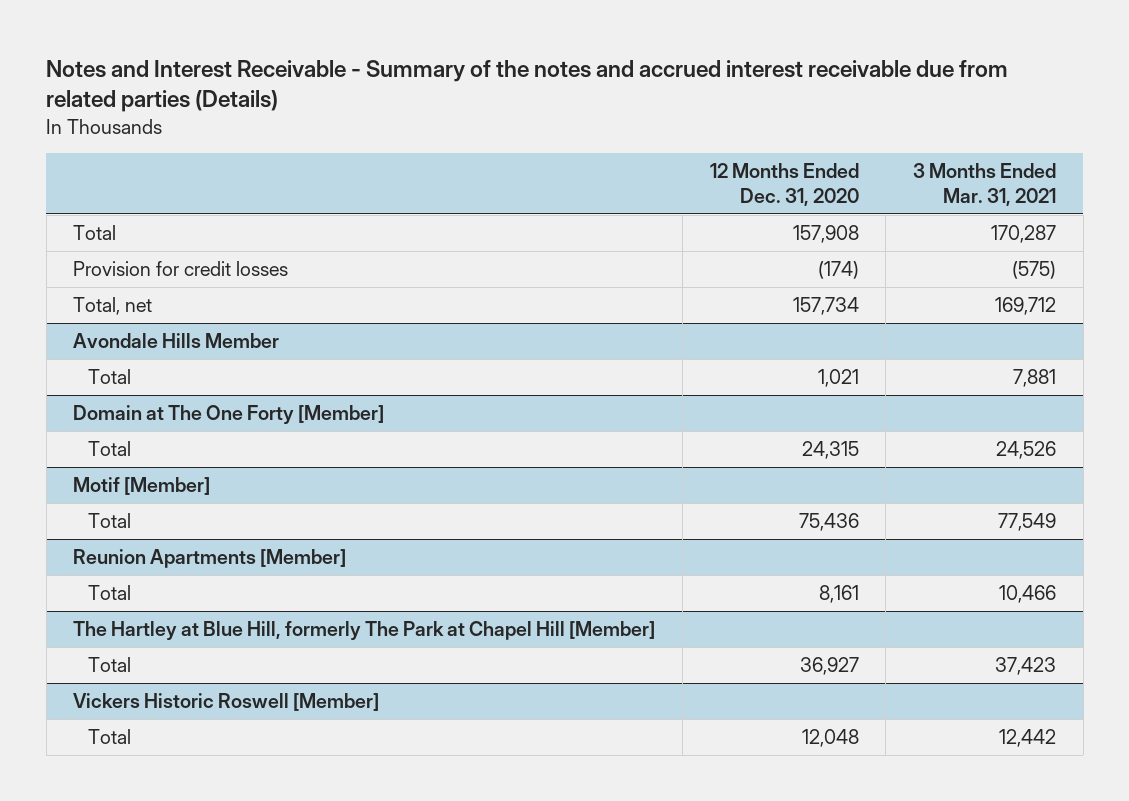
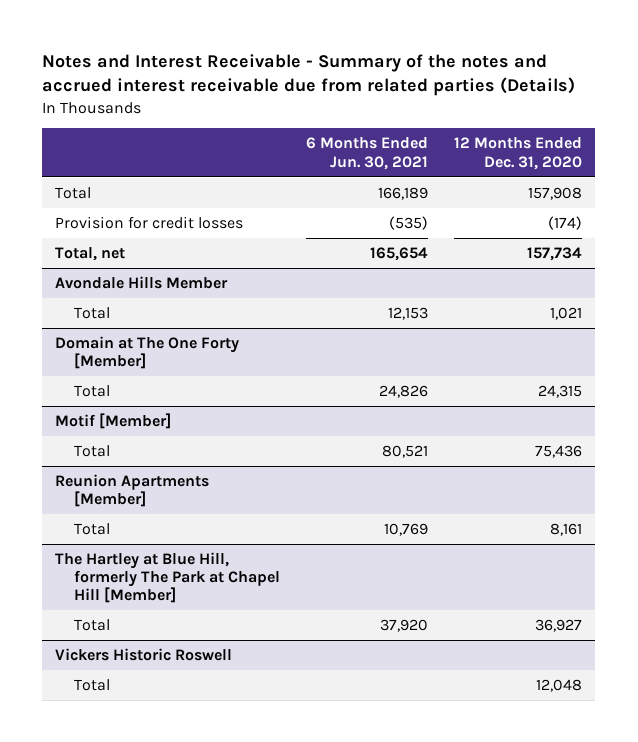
- | 12 Months Ended Dec. 31, 2020 | 3 Months Ended Mar. 31, 2021
+ | 6 Months Ended Jun. 30, 2021 | 12 Months Ended Dec. 31, 2020
- Vickers Historic Roswell [Member]
+ Vickers Historic Roswell

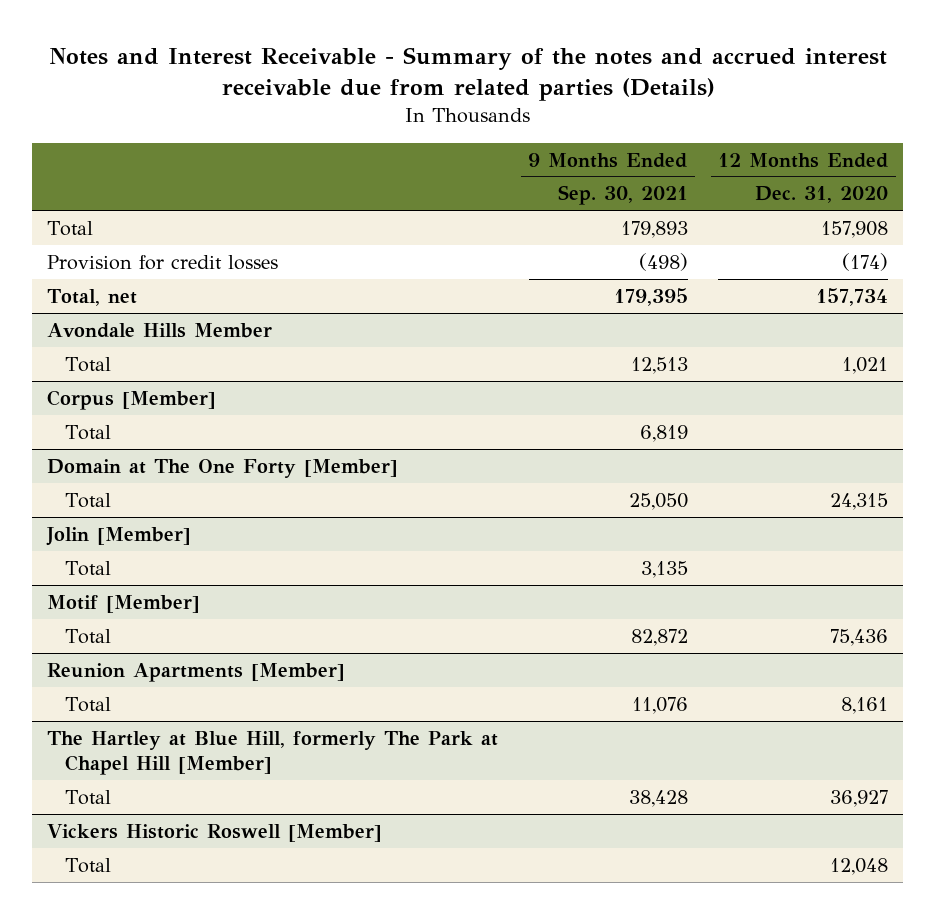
- | 6 Months Ended Jun. 30, 2021 | 12 Months Ended Dec. 31, 2020
+ | 9 Months Ended Sep. 30, 2021 | 12 Months Ended Dec. 31, 2020
+ Corpus [Member]
+ Total | 6,819 |
+ Jolin [Member]
+ Total | 3,135 |
- Vickers Historic Roswell
+ Vickers Historic Roswell [Member]

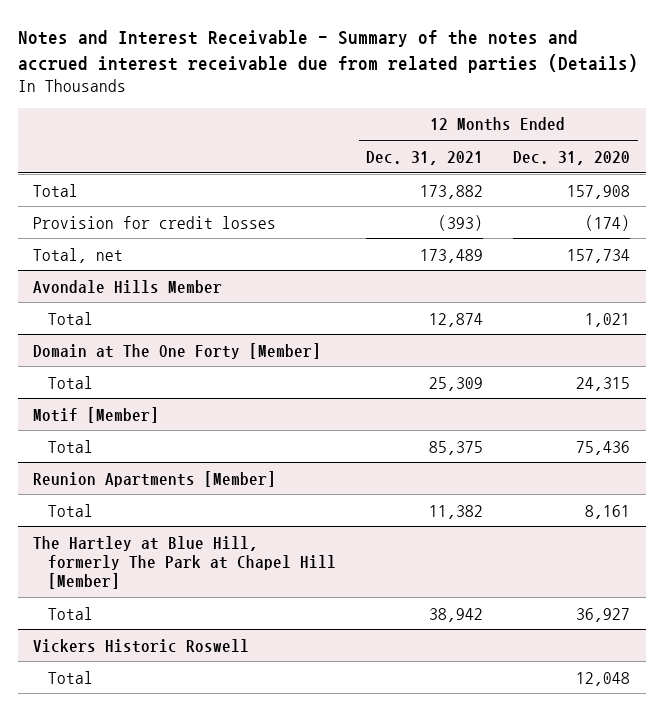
- | 9 Months Ended Sep. 30, 2021 | 12 Months Ended Dec. 31, 2020
+ | 12 Months Ended Dec. 31, 2021 | 12 Months Ended Dec. 31, 2020
- Corpus [Member]
- Total | 6,819 |
- Jolin [Member]
- Total | 3,135 |
- Vickers Historic Roswell [Member]
+ Vickers Historic Roswell

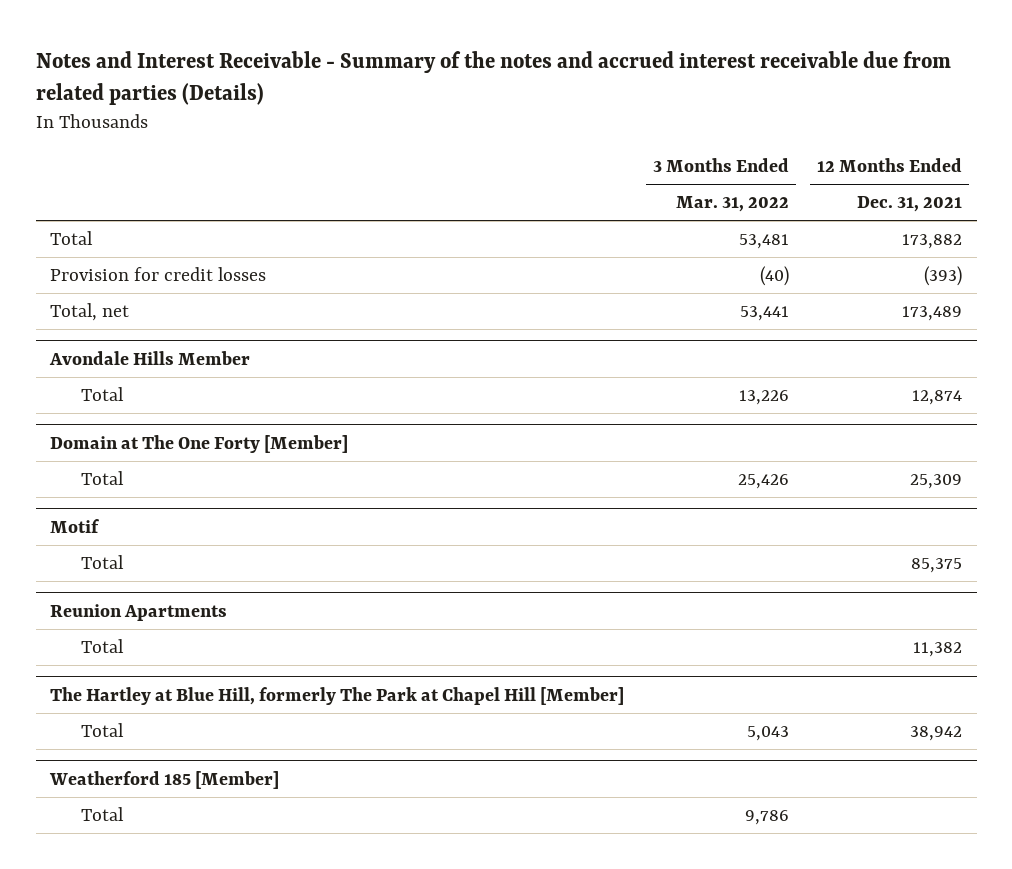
- | 12 Months Ended Dec. 31, 2021 | 12 Months Ended Dec. 31, 2020
+ | 3 Months Ended Mar. 31, 2022 | 12 Months Ended Dec. 31, 2021
- Motif [Member]
+ Motif
- Reunion Apartments [Member]
+ Reunion Apartments
- Vickers Historic Roswell
+ Weatherford 185 [Member]

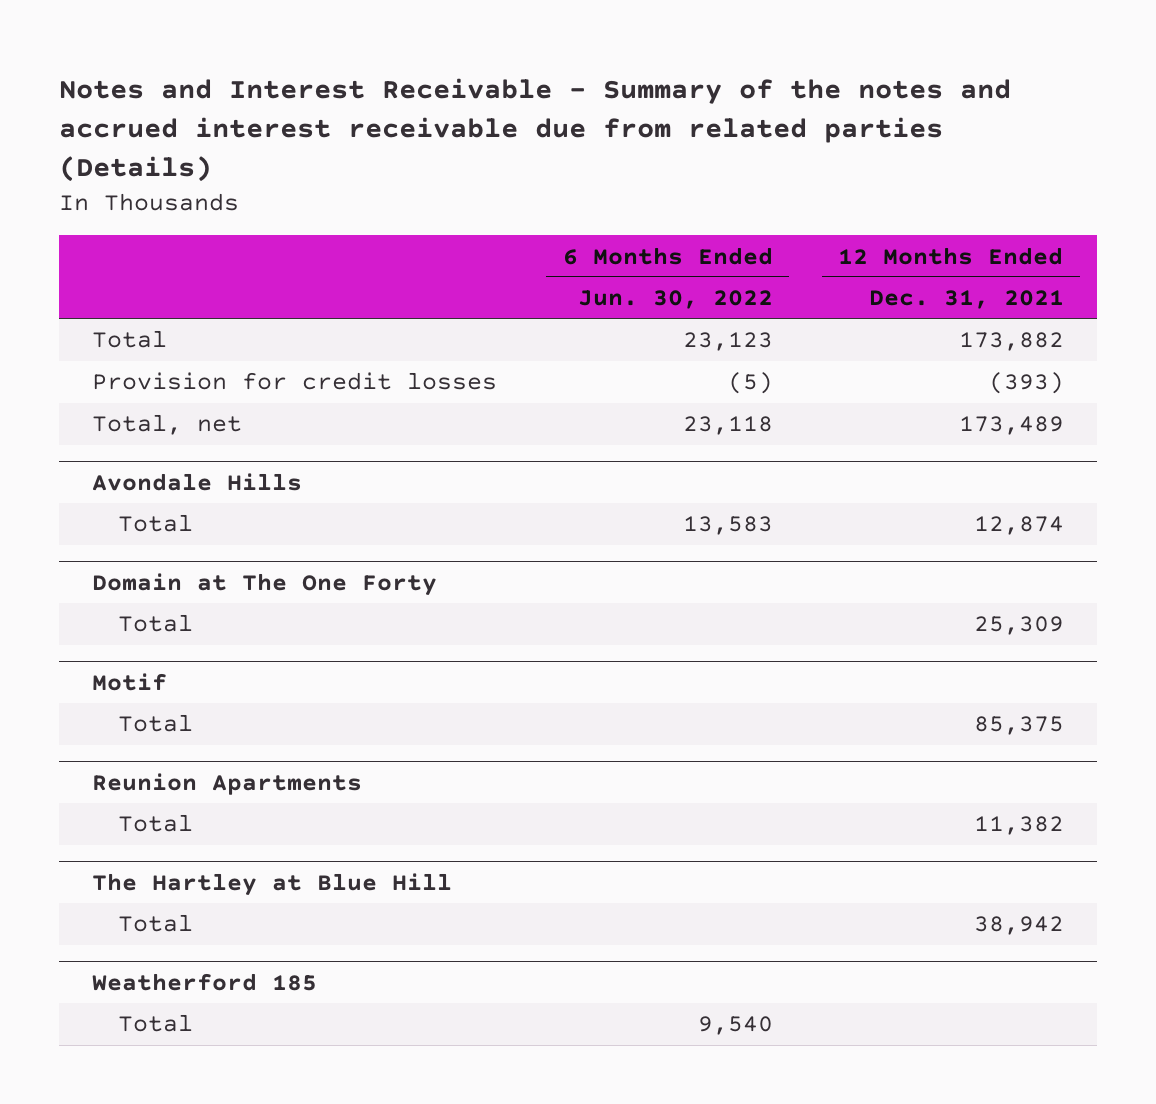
- | 3 Months Ended Mar. 31, 2022 | 12 Months Ended Dec. 31, 2021
+ | 6 Months Ended Jun. 30, 2022 | 12 Months Ended Dec. 31, 2021
- Avondale Hills Member
+ Avondale Hills
- Domain at The One Forty [Member]
+ Domain at The One Forty
- The Hartley at Blue Hill, formerly The Park at Chapel Hill [Member]
+ The Hartley at Blue Hill
- Weatherford 185 [Member]
+ Weatherford 185

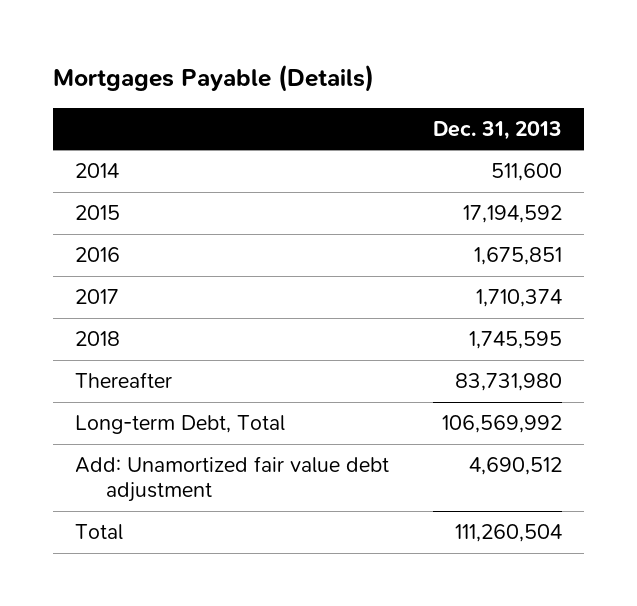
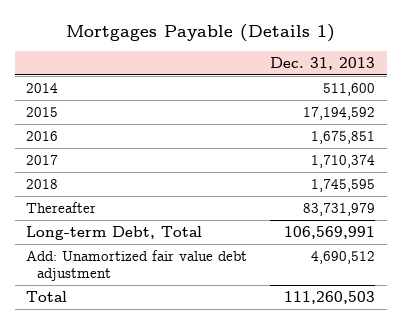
- Mortgages Payable (Details)
+ Mortgages Payable (Details 1)
- Thereafter | 83,731,980
- Long-term Debt, Total | 106,569,992
+ Thereafter | 83,731,979
+ Long-term Debt, Total | 106,569,991
- Total | 111,260,504
+ Total | 111,260,503

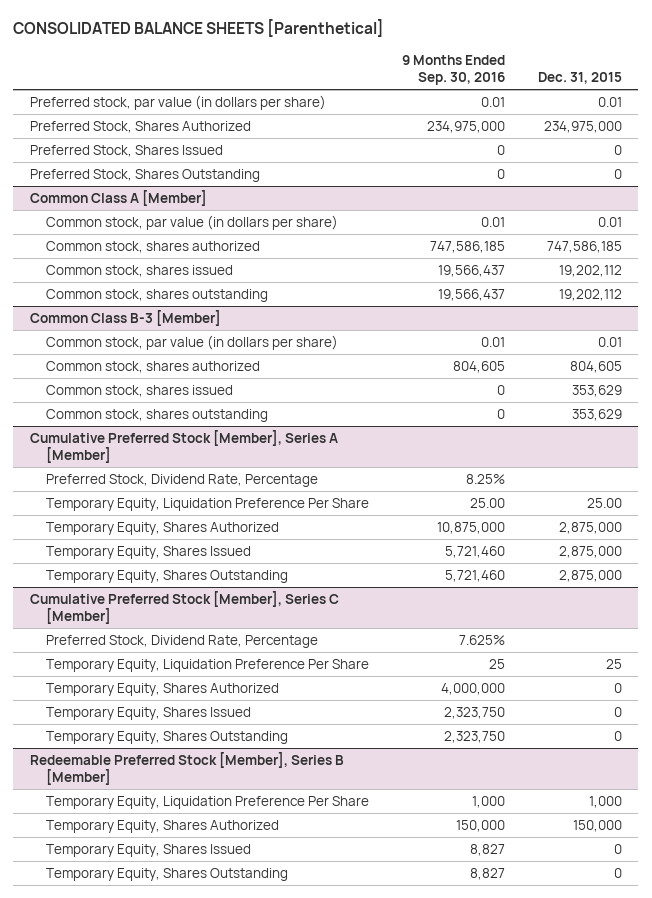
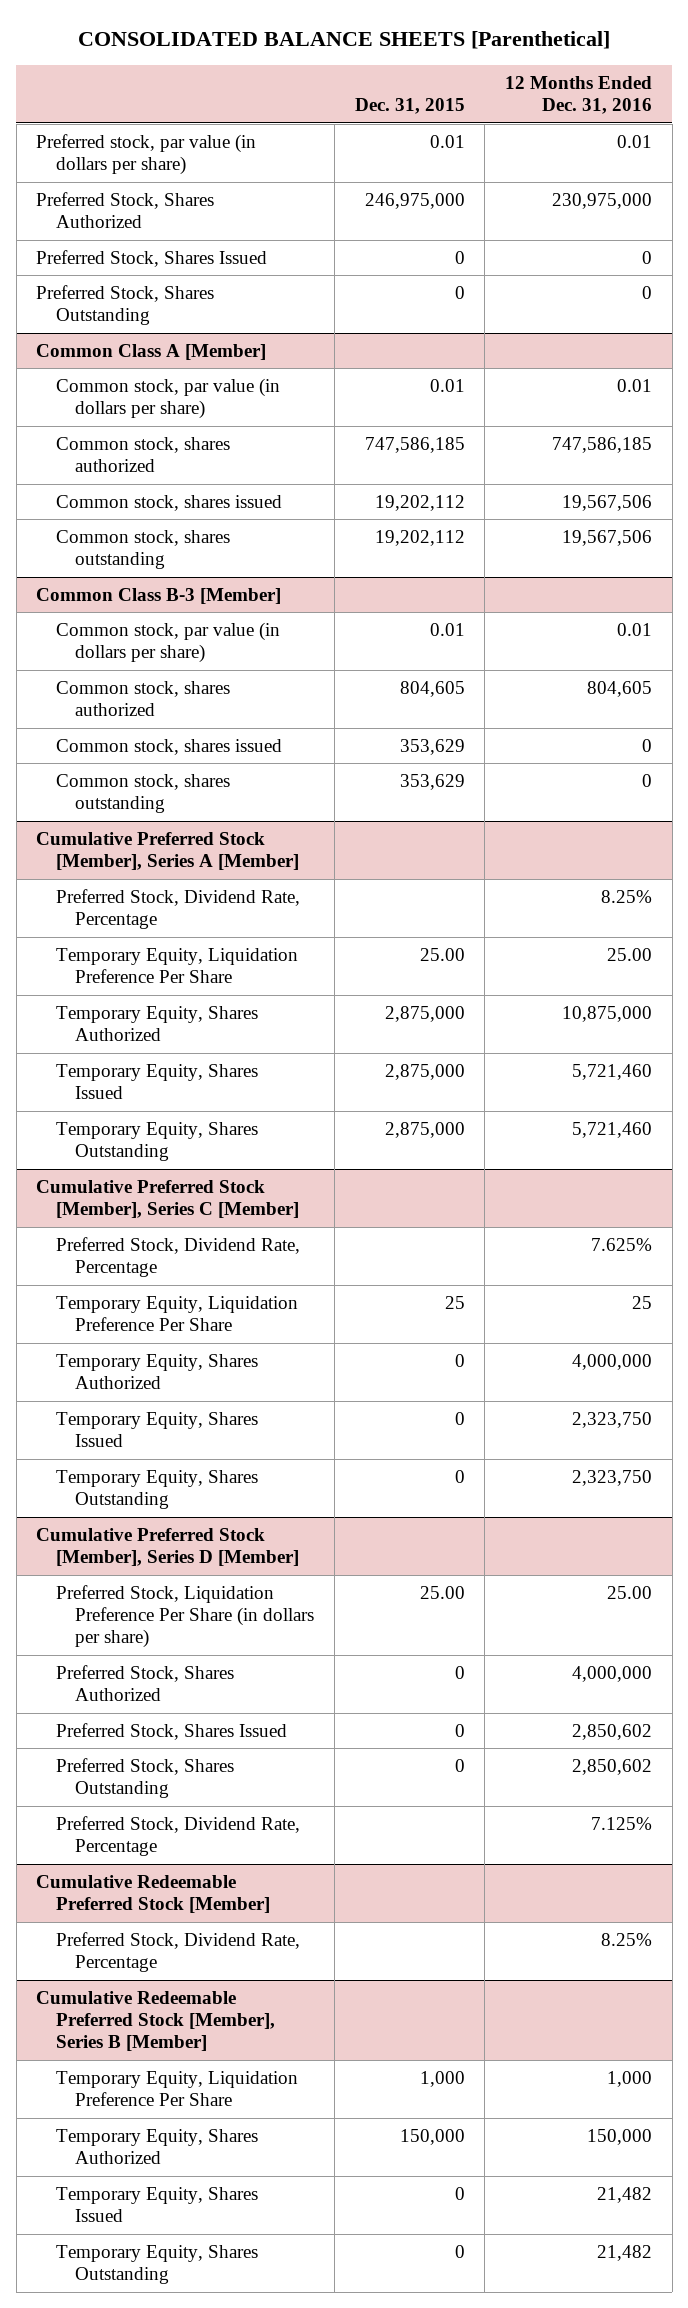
- | 9 Months Ended Sep. 30, 2016 | Dec. 31, 2015
+ | Dec. 31, 2015 | 12 Months Ended Dec. 31, 2016
- Preferred Stock, Shares Authorized | 234,975,000 | 234,975,000
+ Preferred Stock, Shares Authorized | 246,975,000 | 230,975,000
- Redeemable Preferred Stock [Member], Series B [Member]
+ Cumulative Preferred Stock [Member], Series D [Member]
+ Preferred Stock, Liquidation Preference Per Share (in dollars per share) | 25.00 | 25.00
+ Preferred Stock, Shares Authorized | 0 | 4,000,000
+ Preferred Stock, Shares Issued | 0 | 2,850,602
+ Preferred Stock, Shares Outstanding | 0 | 2,850,602
+ Preferred Stock, Dividend Rate, Percentage | | 7.125%
+ Cumulative Redeemable Preferred Stock [Member]
+ Preferred Stock, Dividend Rate, Percentage | | 8.25%
+ Cumulative Redeemable Preferred Stock [Member], Series B [Member]

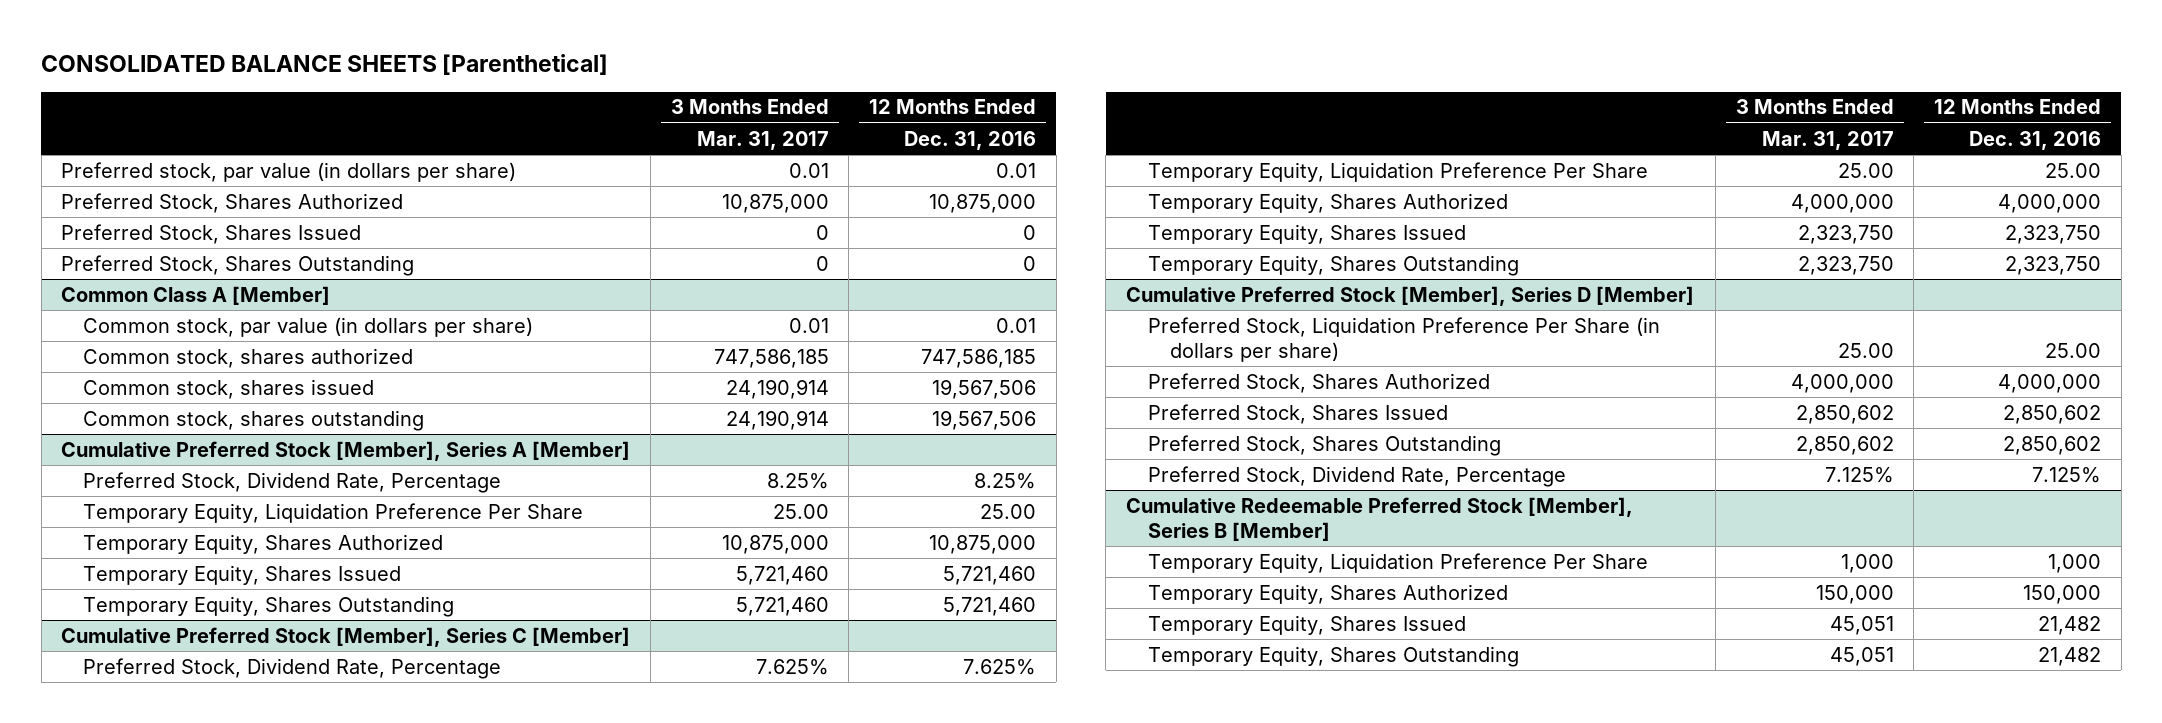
- | Dec. 31, 2015 | 12 Months Ended Dec. 31, 2016
+ | 3 Months Ended Mar. 31, 2017 | 12 Months Ended Dec. 31, 2016
- Preferred Stock, Shares Authorized | 246,975,000 | 230,975,000
+ Preferred Stock, Shares Authorized | 10,875,000 | 10,875,000
- Common Class B-3 [Member]
- Common stock, par value (in dollars per share) | 0.01 | 0.01
- Common stock, shares authorized | 804,605 | 804,605
- Common stock, shares issued | 353,629 | 0
- Common stock, shares outstanding | 353,629 | 0
@ Cumulative Preferred Stock [Member], Series C [Member]
- Temporary Equity, Liquidation Preference Per Share | 25 | 25
+ Temporary Equity, Liquidation Preference Per Share | 25.00 | 25.00
- Cumulative Redeemable Preferred Stock [Member]
- Preferred Stock, Dividend Rate, Percentage | | 8.25%

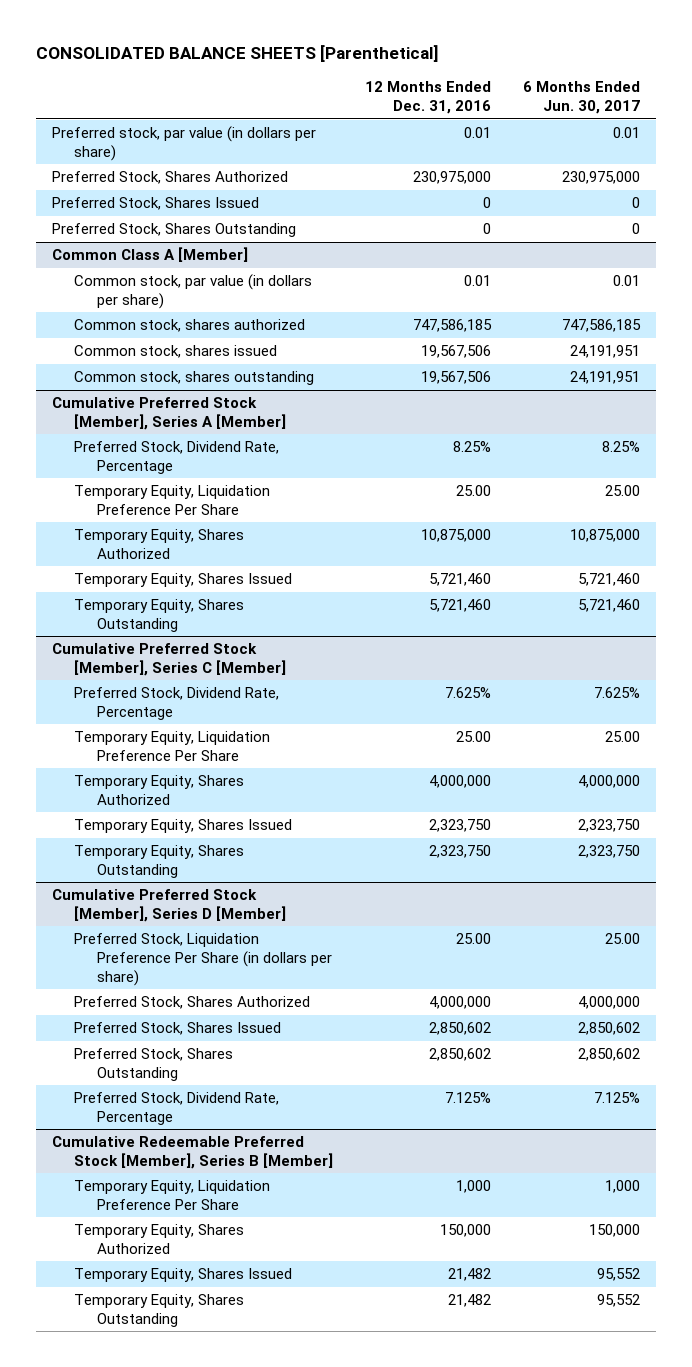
- | 3 Months Ended Mar. 31, 2017 | 12 Months Ended Dec. 31, 2016
+ | 12 Months Ended Dec. 31, 2016 | 6 Months Ended Jun. 30, 2017
- Preferred Stock, Shares Authorized | 10,875,000 | 10,875,000
+ Preferred Stock, Shares Authorized | 230,975,000 | 230,975,000

